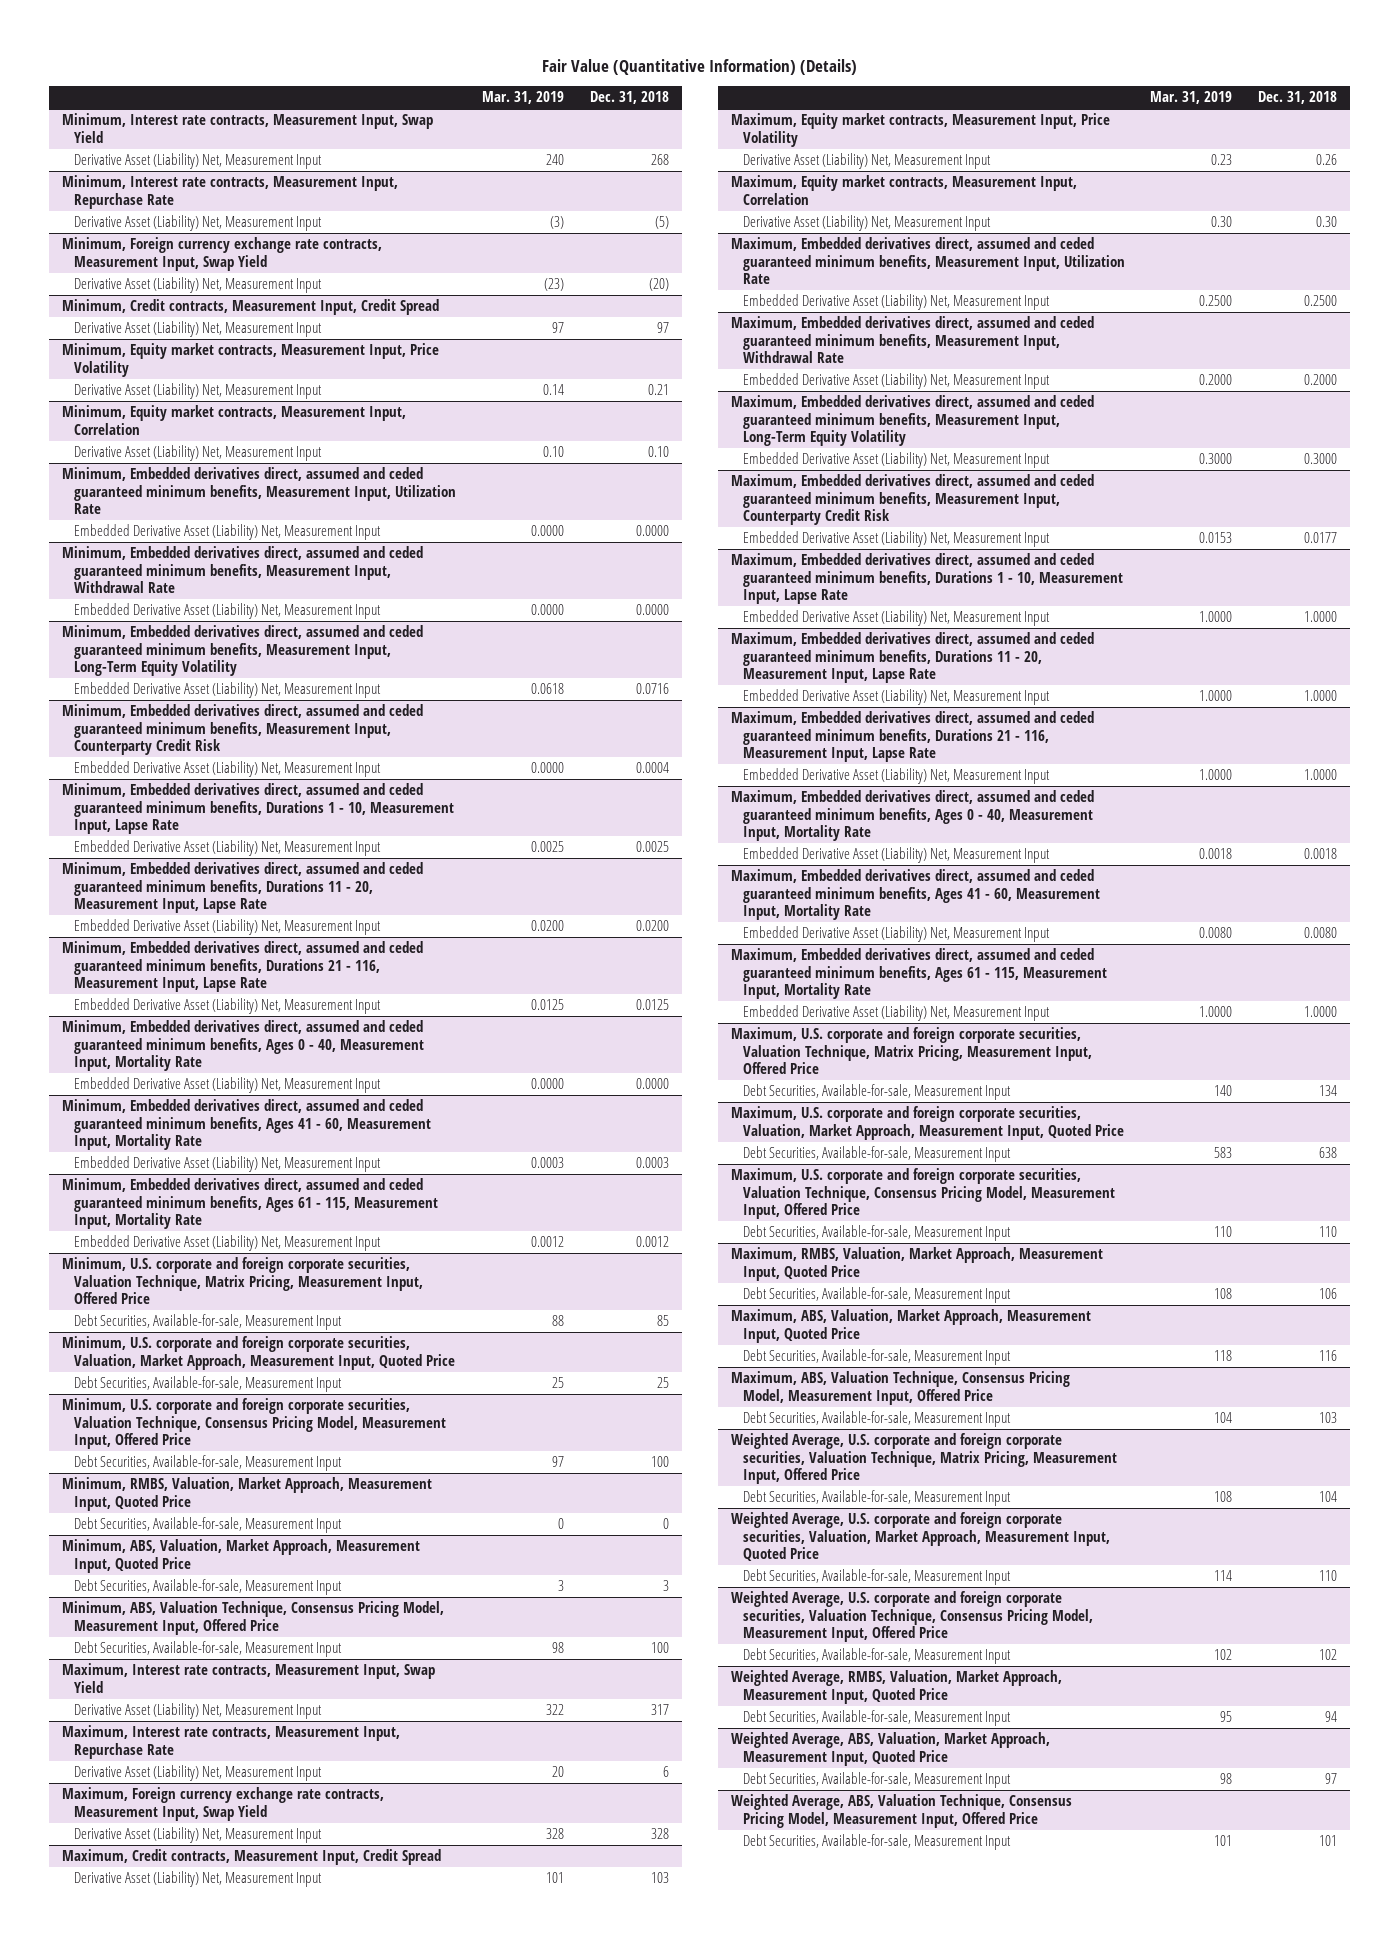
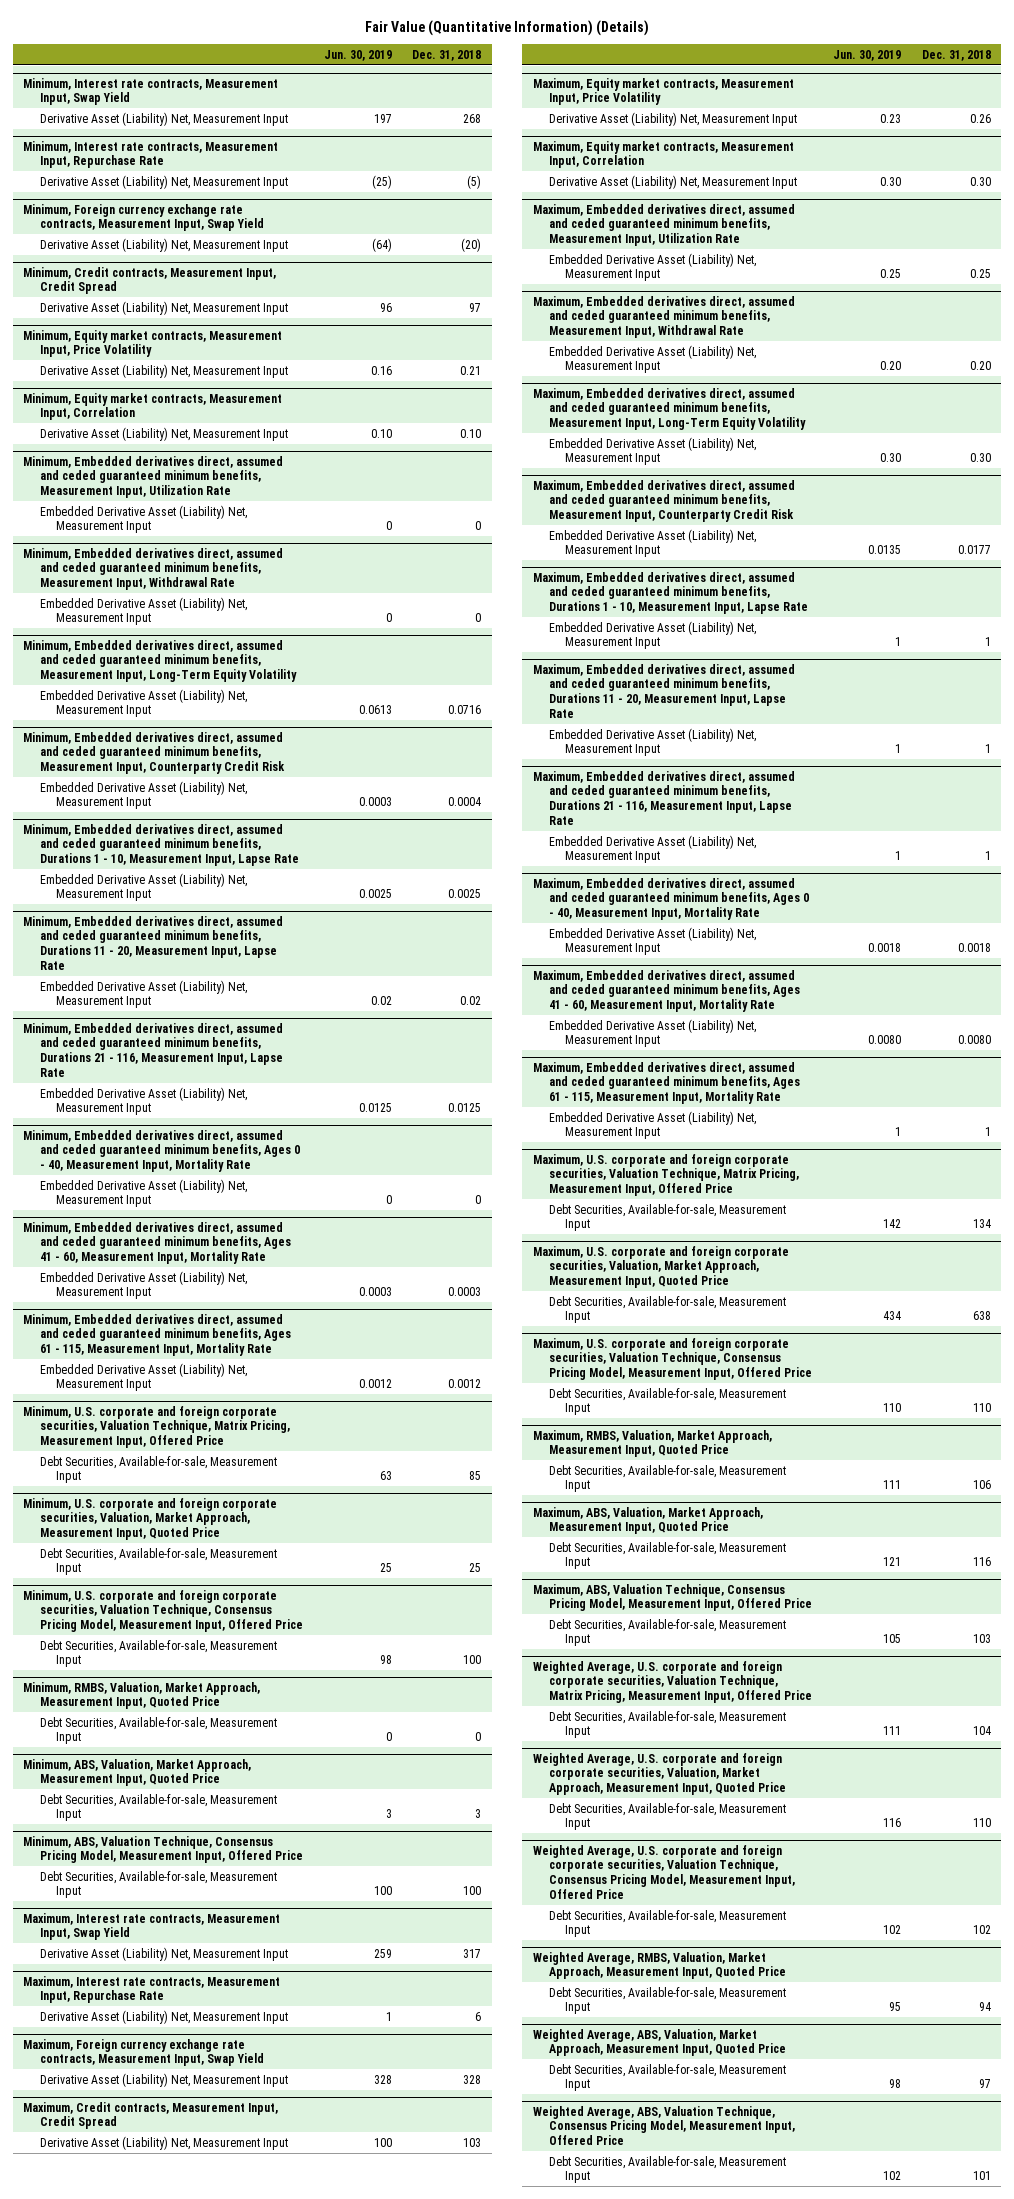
- | Mar. 31, 2019 | Dec. 31, 2018
+ | Jun. 30, 2019 | Dec. 31, 2018
@ Minimum, Embedded derivatives direct, assumed and ceded guaranteed minimum benefits, Measurement Input, Utilization Rate
- Embedded Derivative Asset (Liability) Net, Measurement Input | 0.0000 | 0.0000
+ Embedded Derivative Asset (Liability) Net, Measurement Input | 0 | 0
@ Minimum, Embedded derivatives direct, assumed and ceded guaranteed minimum benefits, Measurement Input, Withdrawal Rate
- Embedded Derivative Asset (Liability) Net, Measurement Input | 0.0000 | 0.0000
+ Embedded Derivative Asset (Liability) Net, Measurement Input | 0 | 0
@ Minimum, Embedded derivatives direct, assumed and ceded guaranteed minimum benefits, Durations 11 - 20, Measurement Input, Lapse Rate
- Embedded Derivative Asset (Liability) Net, Measurement Input | 0.0200 | 0.0200
+ Embedded Derivative Asset (Liability) Net, Measurement Input | 0.02 | 0.02
@ Minimum, Embedded derivatives direct, assumed and ceded guaranteed minimum benefits, Ages 0 - 40, Measurement Input, Mortality Rate
- Embedded Derivative Asset (Liability) Net, Measurement Input | 0.0000 | 0.0000
+ Embedded Derivative Asset (Liability) Net, Measurement Input | 0 | 0
@ Maximum, Embedded derivatives direct, assumed and ceded guaranteed minimum benefits, Measurement Input, Utilization Rate
- Embedded Derivative Asset (Liability) Net, Measurement Input | 0.2500 | 0.2500
+ Embedded Derivative Asset (Liability) Net, Measurement Input | 0.25 | 0.25
@ Maximum, Embedded derivatives direct, assumed and ceded guaranteed minimum benefits, Measurement Input, Withdrawal Rate
- Embedded Derivative Asset (Liability) Net, Measurement Input | 0.2000 | 0.2000
+ Embedded Derivative Asset (Liability) Net, Measurement Input | 0.20 | 0.20
@ Maximum, Embedded derivatives direct, assumed and ceded guaranteed minimum benefits, Measurement Input, Long-Term Equity Volatility
- Embedded Derivative Asset (Liability) Net, Measurement Input | 0.3000 | 0.3000
+ Embedded Derivative Asset (Liability) Net, Measurement Input | 0.30 | 0.30
@ Maximum, Embedded derivatives direct, assumed and ceded guaranteed minimum benefits, Durations 1 - 10, Measurement Input, Lapse Rate
- Embedded Derivative Asset (Liability) Net, Measurement Input | 1.0000 | 1.0000
+ Embedded Derivative Asset (Liability) Net, Measurement Input | 1 | 1
@ Maximum, Embedded derivatives direct, assumed and ceded guaranteed minimum benefits, Durations 11 - 20, Measurement Input, Lapse Rate
- Embedded Derivative Asset (Liability) Net, Measurement Input | 1.0000 | 1.0000
+ Embedded Derivative Asset (Liability) Net, Measurement Input | 1 | 1
@ Maximum, Embedded derivatives direct, assumed and ceded guaranteed minimum benefits, Durations 21 - 116, Measurement Input, Lapse Rate
- Embedded Derivative Asset (Liability) Net, Measurement Input | 1.0000 | 1.0000
+ Embedded Derivative Asset (Liability) Net, Measurement Input | 1 | 1
@ Maximum, Embedded derivatives direct, assumed and ceded guaranteed minimum benefits, Ages 61 - 115, Measurement Input, Mortality Rate
- Embedded Derivative Asset (Liability) Net, Measurement Input | 1.0000 | 1.0000
+ Embedded Derivative Asset (Liability) Net, Measurement Input | 1 | 1

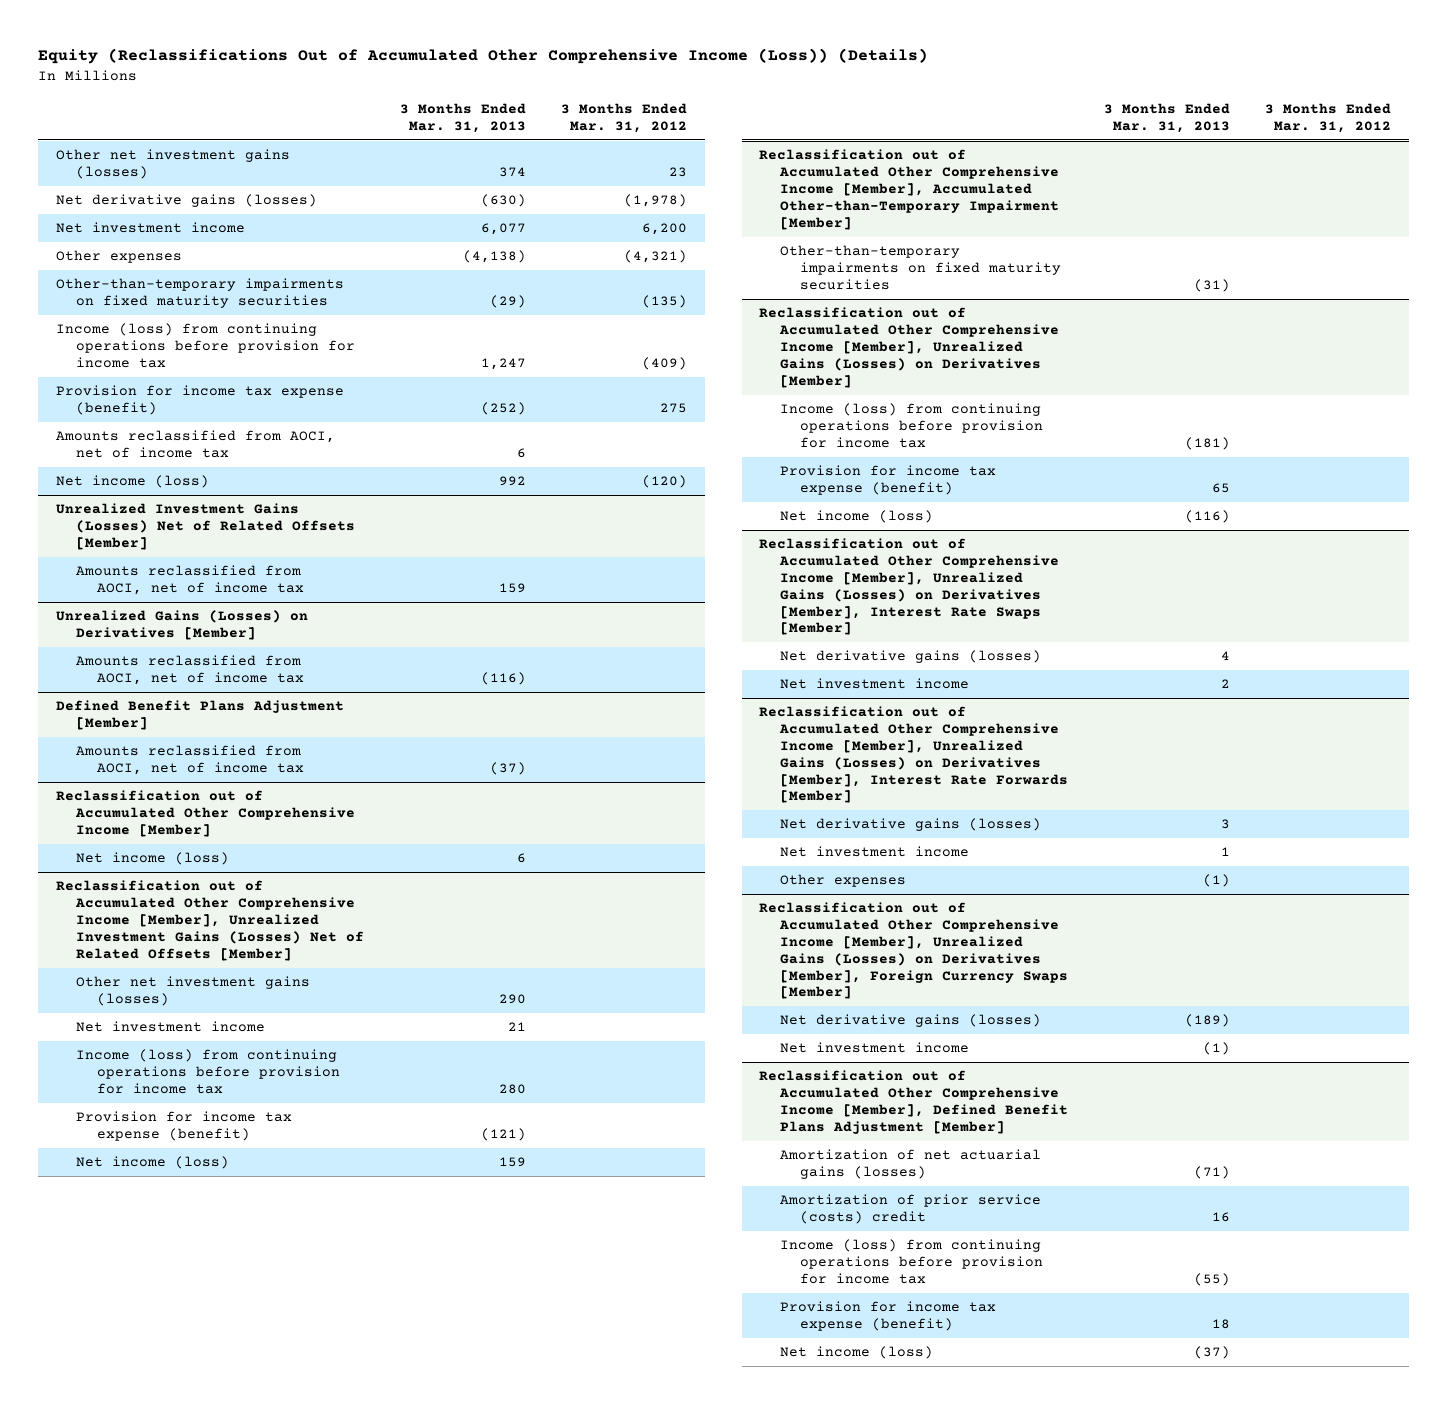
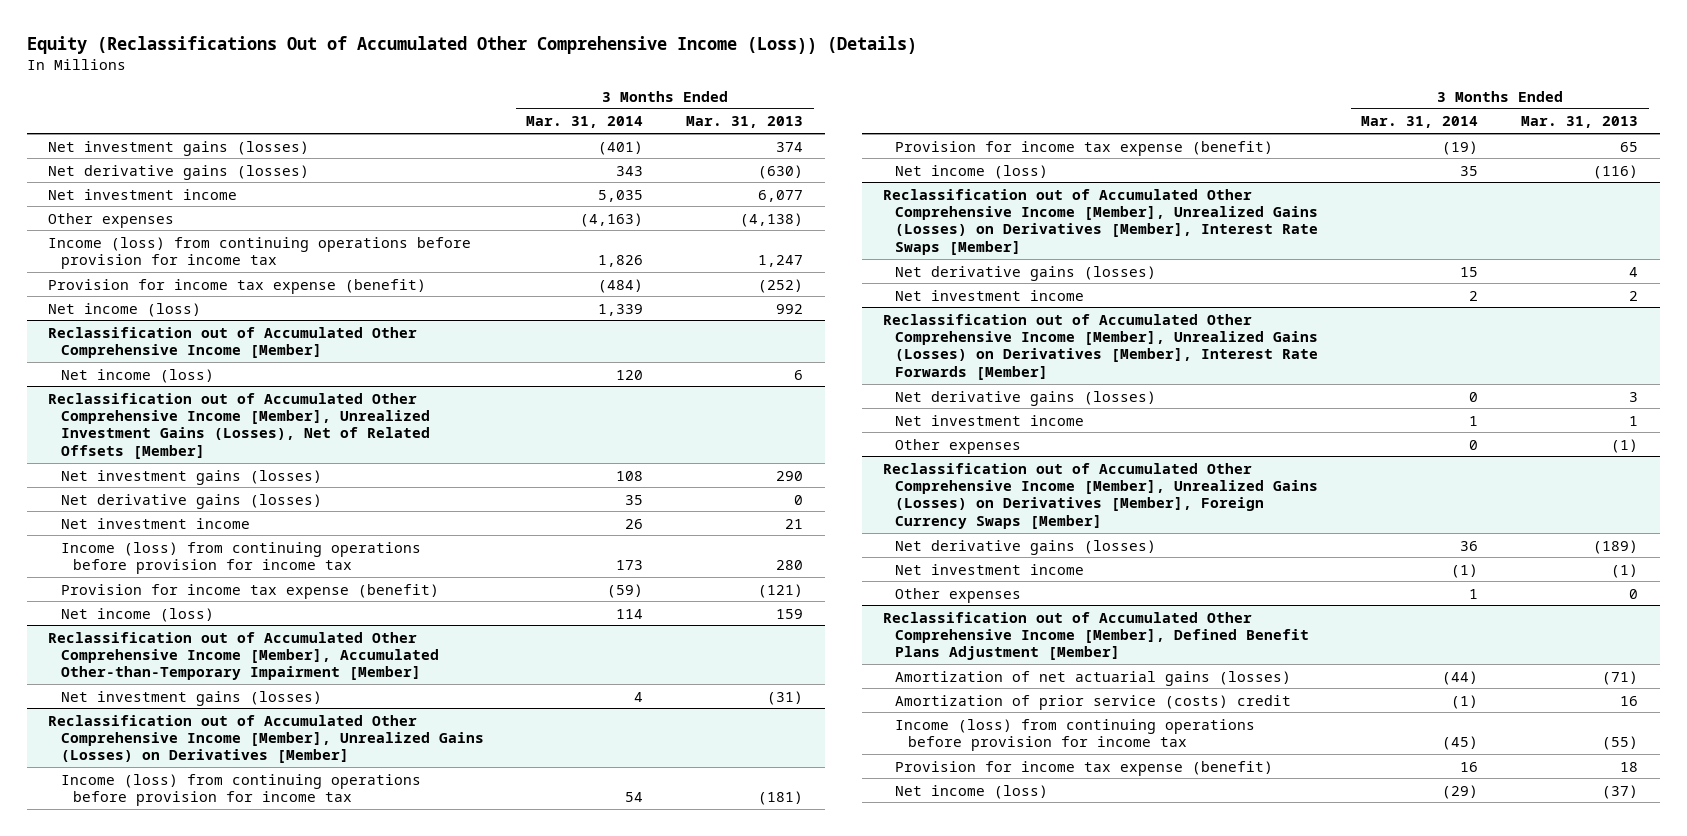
- | 3 Months Ended Mar. 31, 2013 | 3 Months Ended Mar. 31, 2012
+ | 3 Months Ended Mar. 31, 2014 | 3 Months Ended Mar. 31, 2013
- Other net investment gains (losses) | 374 | 23
+ Net investment gains (losses) | (401) | 374
- Other-than-temporary impairments on fixed maturity securities | (29) | (135)
- Amounts reclassified from AOCI, net of income tax | 6 |
- Unrealized Investment Gains (Losses) Net of Related Offsets [Member]
- Amounts reclassified from AOCI, net of income tax | 159 |
- Unrealized Gains (Losses) on Derivatives [Member]
- Amounts reclassified from AOCI, net of income tax | (116) |
- Defined Benefit Plans Adjustment [Member]
- Amounts reclassified from AOCI, net of income tax | (37) |
- Reclassification out of Accumulated Other Comprehensive Income [Member], Unrealized Investment Gains (Losses) Net of Related Offsets [Member]
- Other net investment gains (losses) | 290 |
+ Reclassification out of Accumulated Other Comprehensive Income [Member], Unrealized Investment Gains (Losses), Net of Related Offsets [Member]
+ Net investment gains (losses) | 108 | 290
+ Net derivative gains (losses) | 35 | 0
@ Reclassification out of Accumulated Other Comprehensive Income [Member], Accumulated Other-than-Temporary Impairment [Member]
- Other-than-temporary impairments on fixed maturity securities | (31) |
+ Net investment gains (losses) | 4 | (31)
@ Reclassification out of Accumulated Other Comprehensive Income [Member], Unrealized Gains (Losses) on Derivatives [Member], Foreign Currency Swaps [Member]
+ Other expenses | 1 | 0

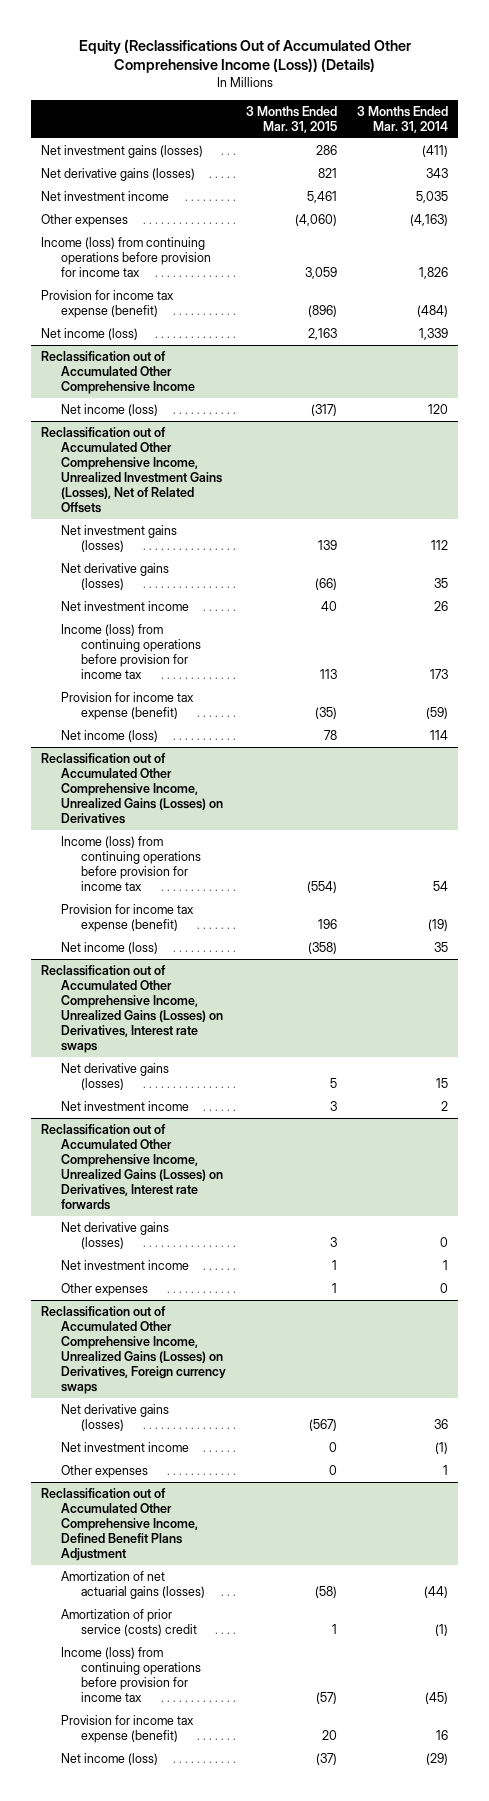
- | 3 Months Ended Mar. 31, 2014 | 3 Months Ended Mar. 31, 2013
+ | 3 Months Ended Mar. 31, 2015 | 3 Months Ended Mar. 31, 2014
- Net investment gains (losses) | (401) | 374
+ Net investment gains (losses) | 286 | (411)
- Reclassification out of Accumulated Other Comprehensive Income [Member]
+ Reclassification out of Accumulated Other Comprehensive Income
- Reclassification out of Accumulated Other Comprehensive Income [Member], Unrealized Investment Gains (Losses), Net of Related Offsets [Member]
- Net investment gains (losses) | 108 | 290
+ Reclassification out of Accumulated Other Comprehensive Income, Unrealized Investment Gains (Losses), Net of Related Offsets
+ Net investment gains (losses) | 139 | 112
- Reclassification out of Accumulated Other Comprehensive Income [Member], Accumulated Other-than-Temporary Impairment [Member]
- Net investment gains (losses) | 4 | (31)
- Reclassification out of Accumulated Other Comprehensive Income [Member], Unrealized Gains (Losses) on Derivatives [Member]
+ Reclassification out of Accumulated Other Comprehensive Income, Unrealized Gains (Losses) on Derivatives
- Reclassification out of Accumulated Other Comprehensive Income [Member], Unrealized Gains (Losses) on Derivatives [Member], Interest Rate Swaps [Member]
+ Reclassification out of Accumulated Other Comprehensive Income, Unrealized Gains (Losses) on Derivatives, Interest rate swaps
- Reclassification out of Accumulated Other Comprehensive Income [Member], Unrealized Gains (Losses) on Derivatives [Member], Interest Rate Forwards [Member]
+ Reclassification out of Accumulated Other Comprehensive Income, Unrealized Gains (Losses) on Derivatives, Interest rate forwards
- Reclassification out of Accumulated Other Comprehensive Income [Member], Unrealized Gains (Losses) on Derivatives [Member], Foreign Currency Swaps [Member]
+ Reclassification out of Accumulated Other Comprehensive Income, Unrealized Gains (Losses) on Derivatives, Foreign currency swaps
- Reclassification out of Accumulated Other Comprehensive Income [Member], Defined Benefit Plans Adjustment [Member]
+ Reclassification out of Accumulated Other Comprehensive Income, Defined Benefit Plans Adjustment

